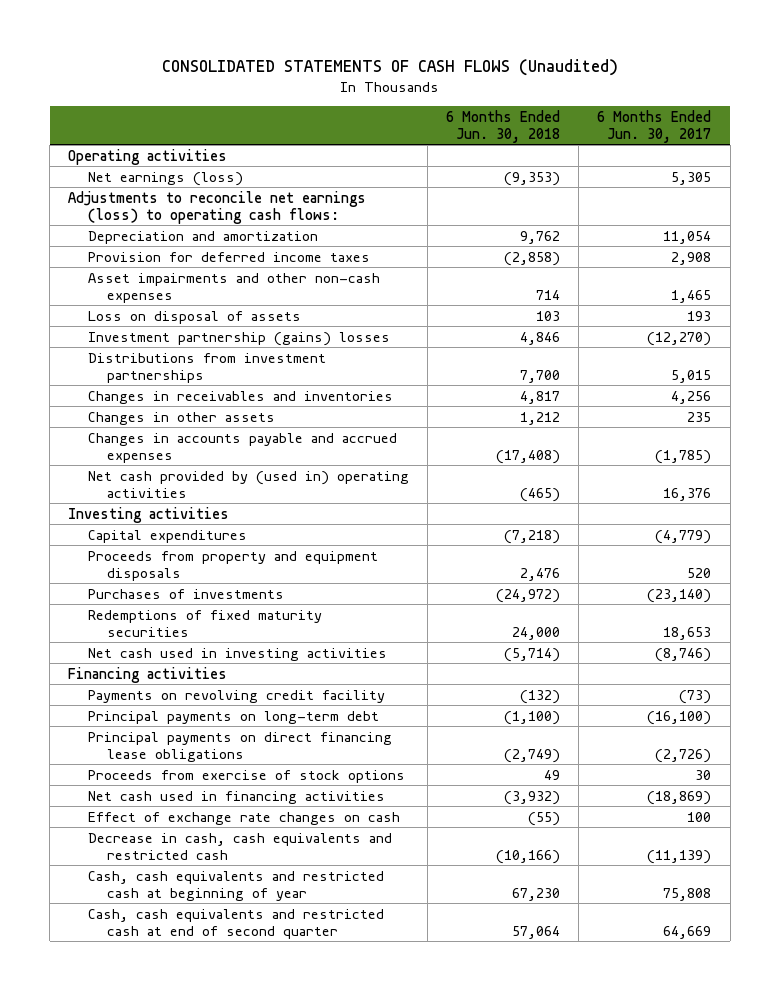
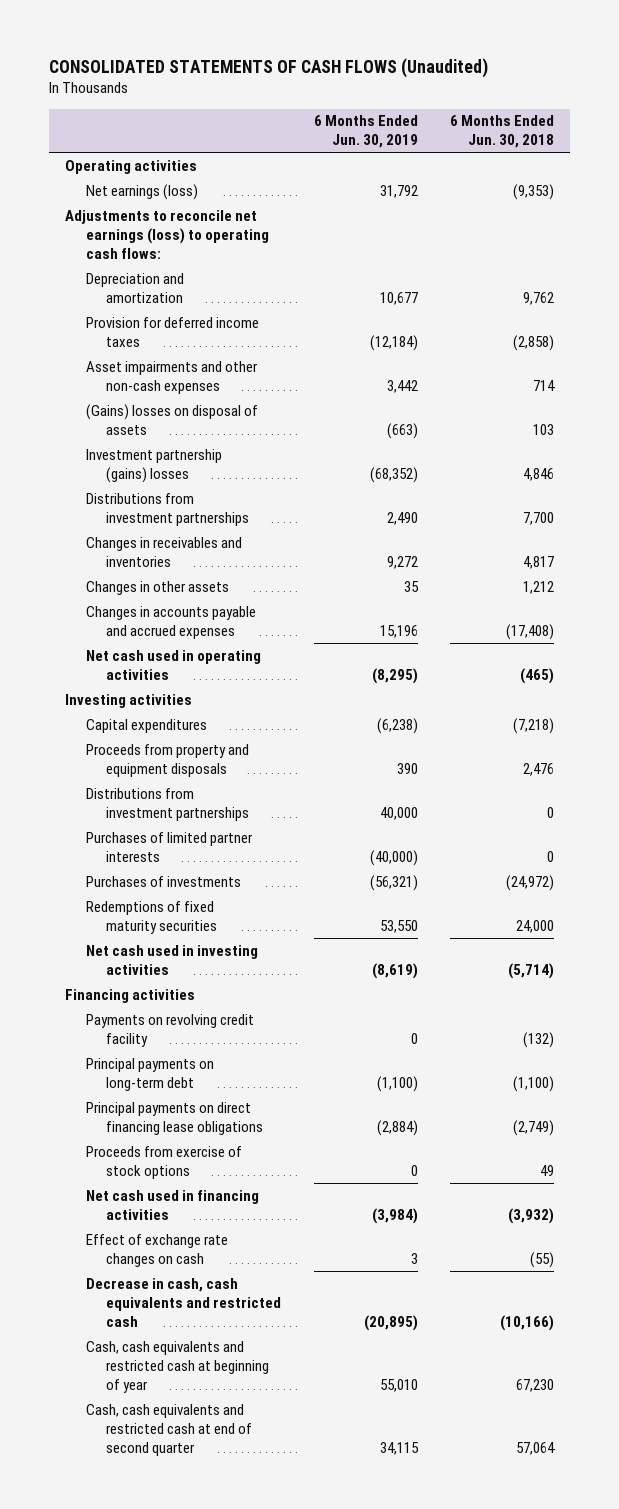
- | 6 Months Ended Jun. 30, 2018 | 6 Months Ended Jun. 30, 2017
+ | 6 Months Ended Jun. 30, 2019 | 6 Months Ended Jun. 30, 2018
- Loss on disposal of assets | 103 | 193
+ (Gains) losses on disposal of assets | (663) | 103
- Net cash provided by (used in) operating activities | (465) | 16,376
+ Net cash used in operating activities | (8,295) | (465)
+ Distributions from investment partnerships | 40,000 | 0
+ Purchases of limited partner interests | (40,000) | 0

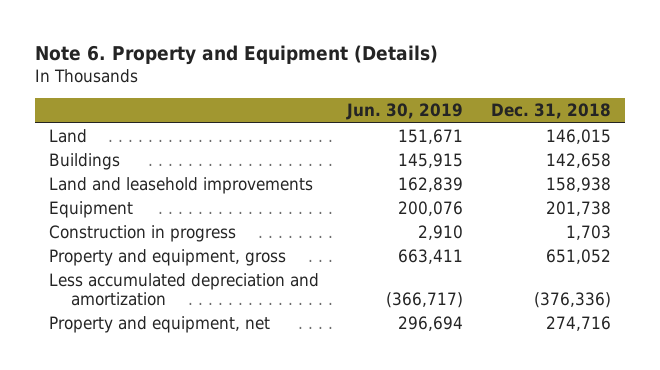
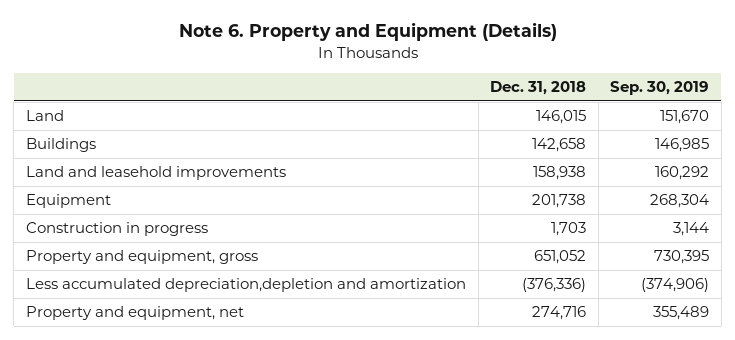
- | Jun. 30, 2019 | Dec. 31, 2018
+ | Dec. 31, 2018 | Sep. 30, 2019
- Less accumulated depreciation and amortization | (366,717) | (376,336)
+ Less accumulated depreciation,depletion and amortization | (376,336) | (374,906)

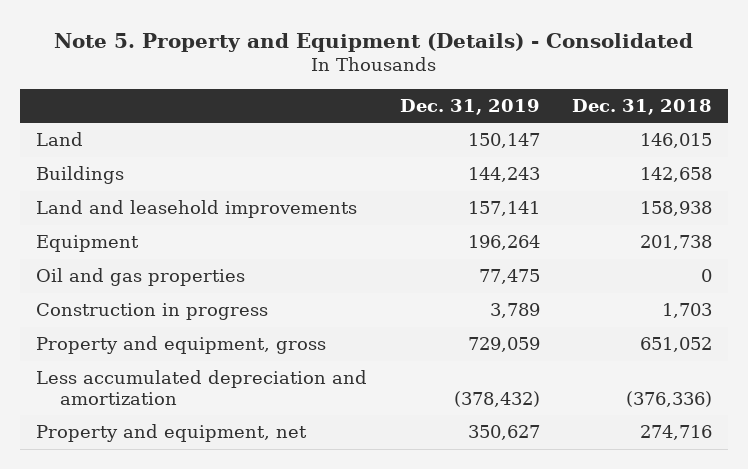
- Note 6. Property and Equipment (Details)
+ Note 5. Property and Equipment (Details) - Consolidated
- | Dec. 31, 2018 | Sep. 30, 2019
+ | Dec. 31, 2019 | Dec. 31, 2018
+ Oil and gas properties | 77,475 | 0
- Less accumulated depreciation,depletion and amortization | (376,336) | (374,906)
+ Less accumulated depreciation and amortization | (378,432) | (376,336)

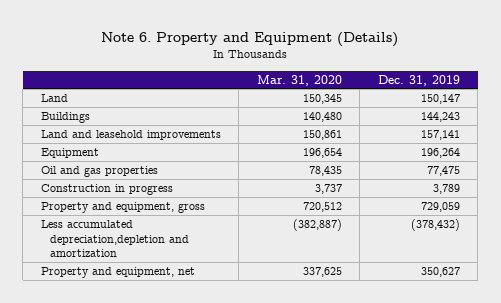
- Note 5. Property and Equipment (Details) - Consolidated
+ Note 6. Property and Equipment (Details)
- | Dec. 31, 2019 | Dec. 31, 2018
+ | Mar. 31, 2020 | Dec. 31, 2019
- Less accumulated depreciation and amortization | (378,432) | (376,336)
+ Less accumulated depreciation,depletion and amortization | (382,887) | (378,432)

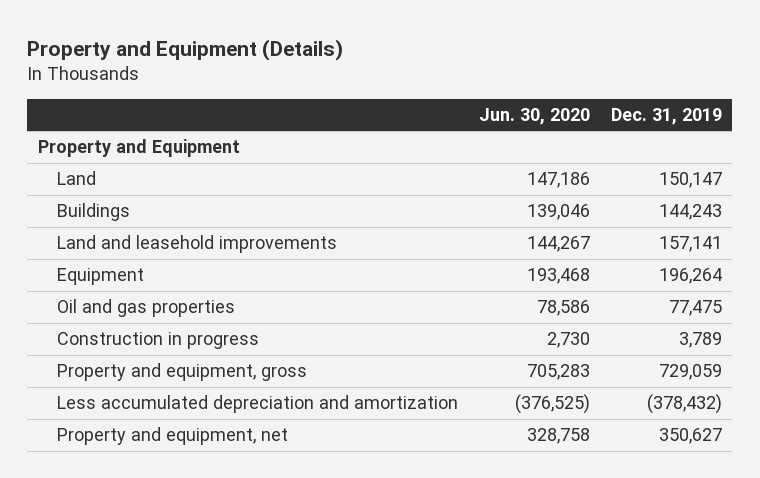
- Note 6. Property and Equipment (Details)
+ Property and Equipment (Details)
- | Mar. 31, 2020 | Dec. 31, 2019
+ | Jun. 30, 2020 | Dec. 31, 2019
+ Property and Equipment
- Less accumulated depreciation,depletion and amortization | (382,887) | (378,432)
+ Less accumulated depreciation and amortization | (376,525) | (378,432)

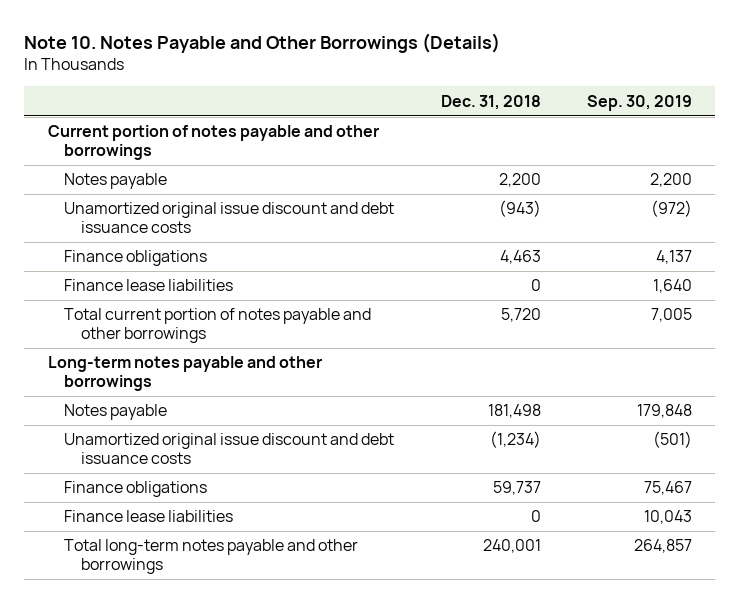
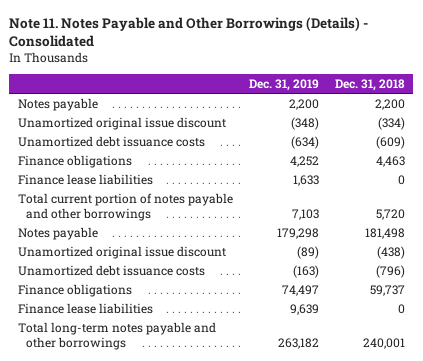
- Note 10. Notes Payable and Other Borrowings (Details)
+ Note 11. Notes Payable and Other Borrowings (Details) - Consolidated
- | Dec. 31, 2018 | Sep. 30, 2019
+ | Dec. 31, 2019 | Dec. 31, 2018
- Current portion of notes payable and other borrowings
- Unamortized original issue discount and debt issuance costs | (943) | (972)
+ Unamortized original issue discount | (348) | (334)
+ Unamortized debt issuance costs | (634) | (609)
- Long-term notes payable and other borrowings
- Unamortized original issue discount and debt issuance costs | (1,234) | (501)
+ Unamortized original issue discount | (89) | (438)
+ Unamortized debt issuance costs | (163) | (796)

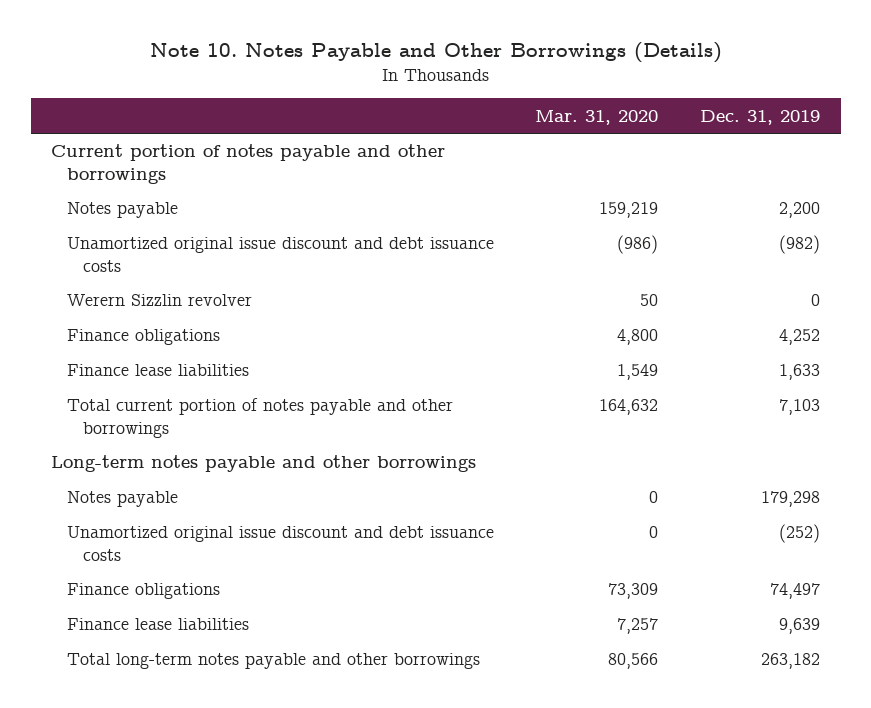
- Note 11. Notes Payable and Other Borrowings (Details) - Consolidated
+ Note 10. Notes Payable and Other Borrowings (Details)
- | Dec. 31, 2019 | Dec. 31, 2018
+ | Mar. 31, 2020 | Dec. 31, 2019
+ Current portion of notes payable and other borrowings
- Unamortized original issue discount | (348) | (334)
- Unamortized debt issuance costs | (634) | (609)
+ Unamortized original issue discount and debt issuance costs | (986) | (982)
+ Werern Sizzlin revolver | 50 | 0
+ Long-term notes payable and other borrowings
- Unamortized original issue discount | (89) | (438)
- Unamortized debt issuance costs | (163) | (796)
+ Unamortized original issue discount and debt issuance costs | 0 | (252)

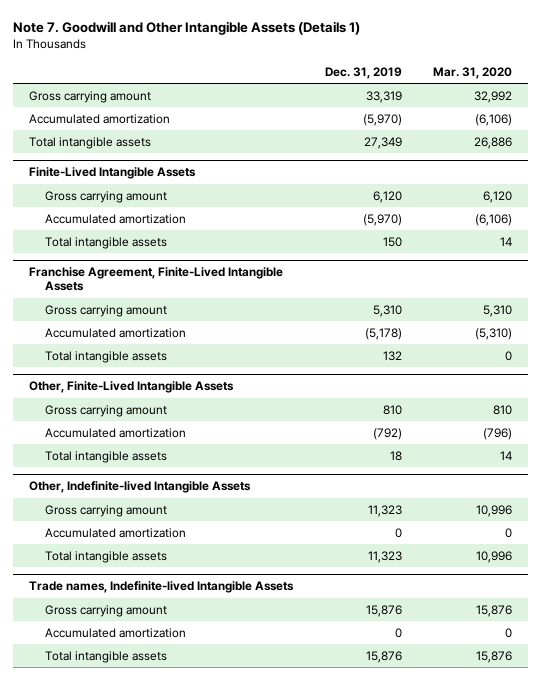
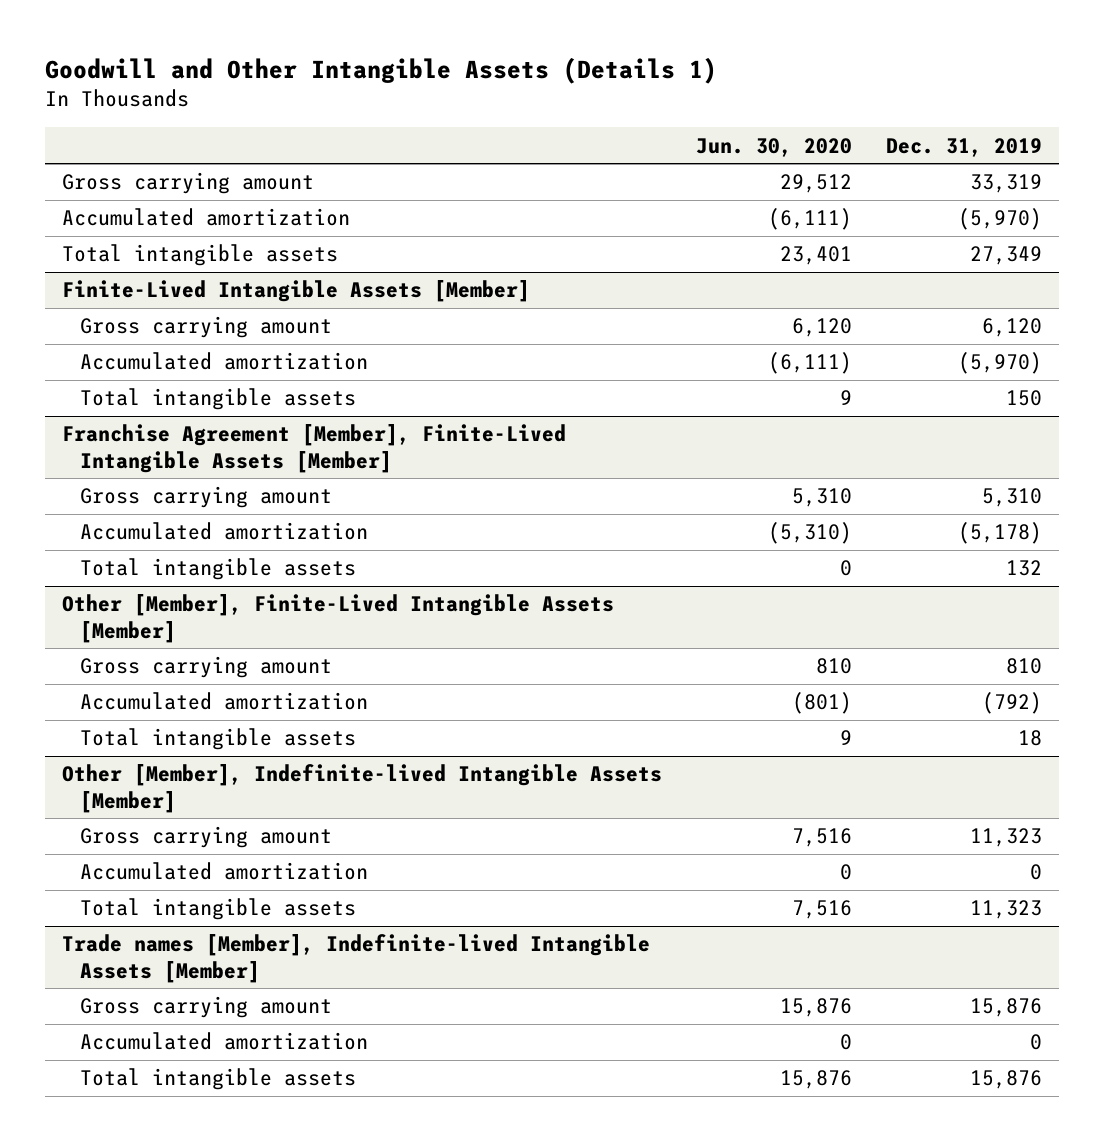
- Note 7. Goodwill and Other Intangible Assets (Details 1)
+ Goodwill and Other Intangible Assets (Details 1)
- | Dec. 31, 2019 | Mar. 31, 2020
+ | Jun. 30, 2020 | Dec. 31, 2019
- Finite-Lived Intangible Assets
+ Finite-Lived Intangible Assets [Member]
- Franchise Agreement, Finite-Lived Intangible Assets
+ Franchise Agreement [Member], Finite-Lived Intangible Assets [Member]
- Other, Finite-Lived Intangible Assets
+ Other [Member], Finite-Lived Intangible Assets [Member]
- Other, Indefinite-lived Intangible Assets
+ Other [Member], Indefinite-lived Intangible Assets [Member]
- Trade names, Indefinite-lived Intangible Assets
+ Trade names [Member], Indefinite-lived Intangible Assets [Member]

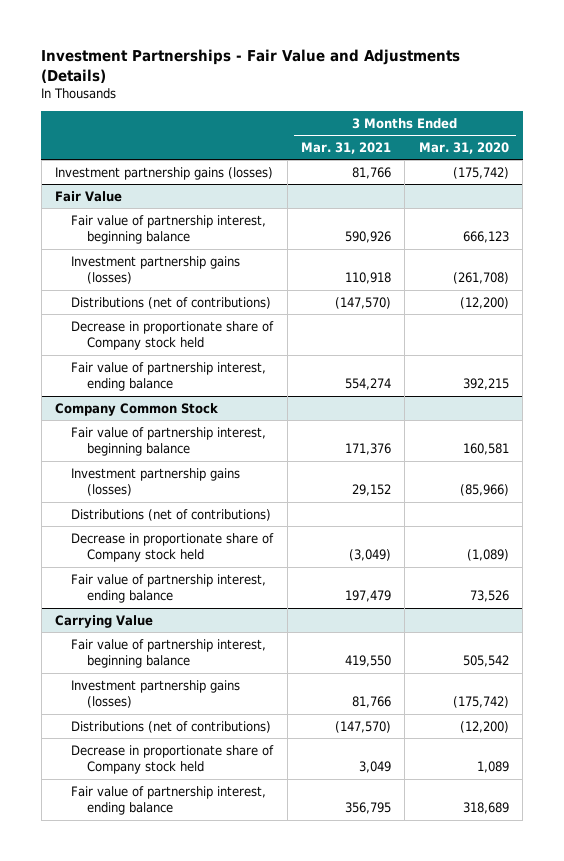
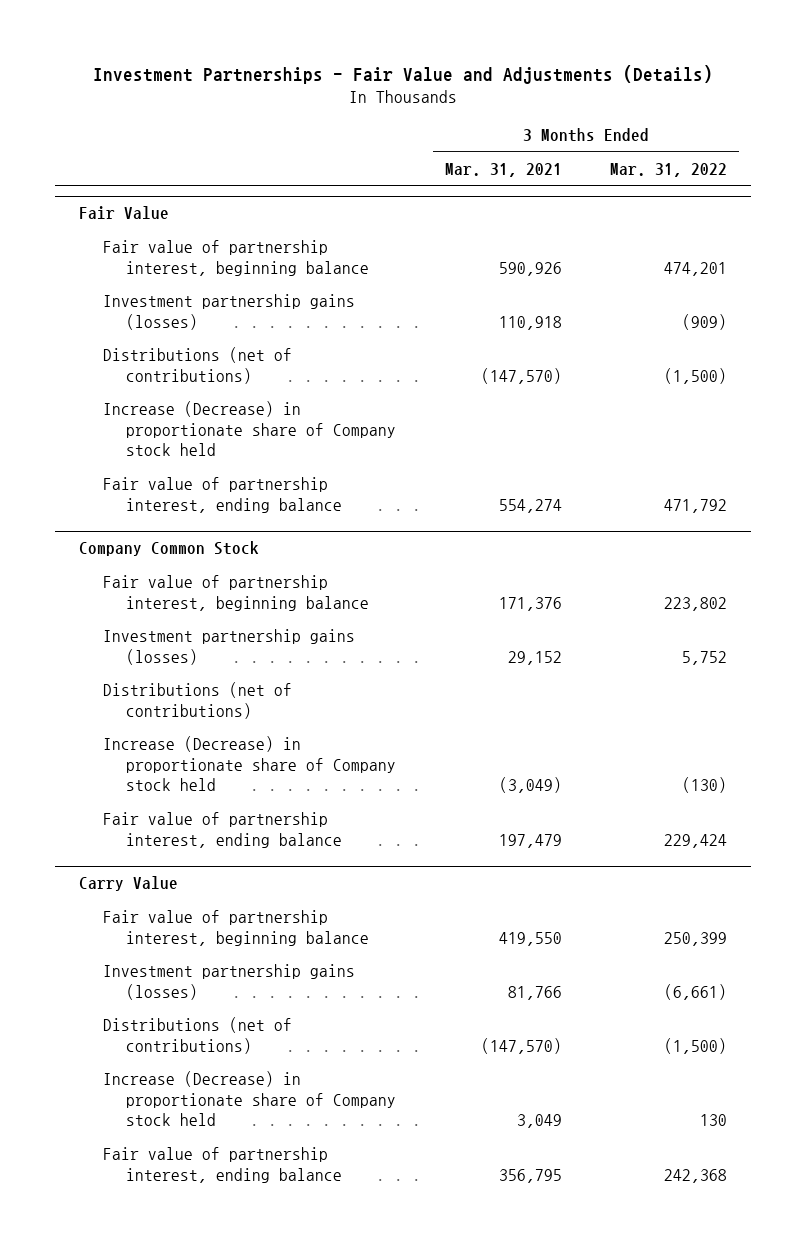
- | 3 Months Ended Mar. 31, 2021 | 3 Months Ended Mar. 31, 2020
+ | 3 Months Ended Mar. 31, 2021 | 3 Months Ended Mar. 31, 2022
- Investment partnership gains (losses) | 81,766 | (175,742)
@ Fair Value
- Decrease in proportionate share of Company stock held
+ Increase (Decrease) in proportionate share of Company stock held
@ Company Common Stock
- Decrease in proportionate share of Company stock held | (3,049) | (1,089)
+ Increase (Decrease) in proportionate share of Company stock held | (3,049) | (130)
- Carrying Value
+ Carry Value
- Decrease in proportionate share of Company stock held | 3,049 | 1,089
+ Increase (Decrease) in proportionate share of Company stock held | 3,049 | 130

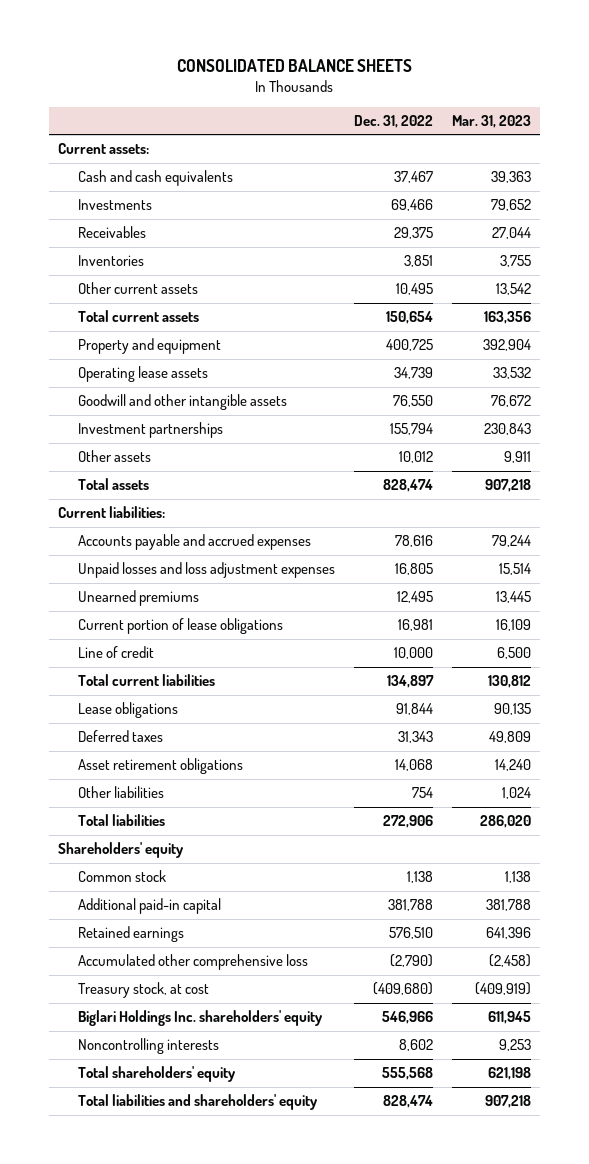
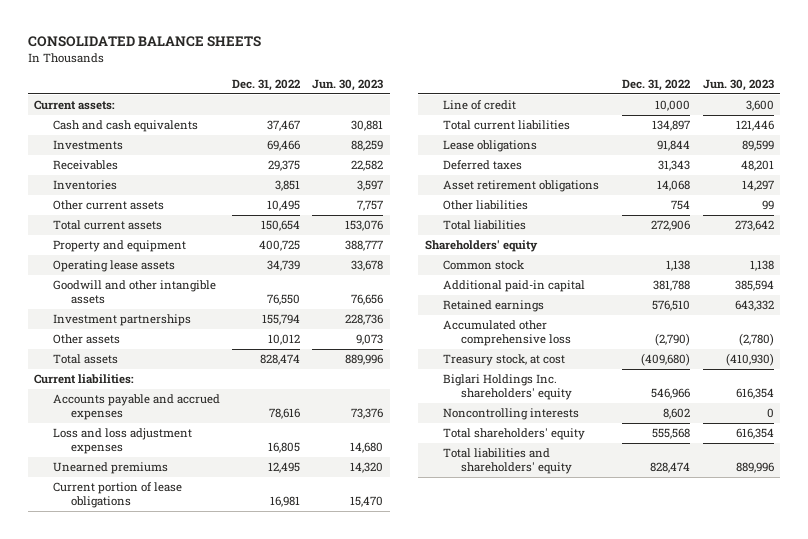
- | Dec. 31, 2022 | Mar. 31, 2023
+ | Dec. 31, 2022 | Jun. 30, 2023
- Unpaid losses and loss adjustment expenses | 16,805 | 15,514
+ Loss and loss adjustment expenses | 16,805 | 14,680

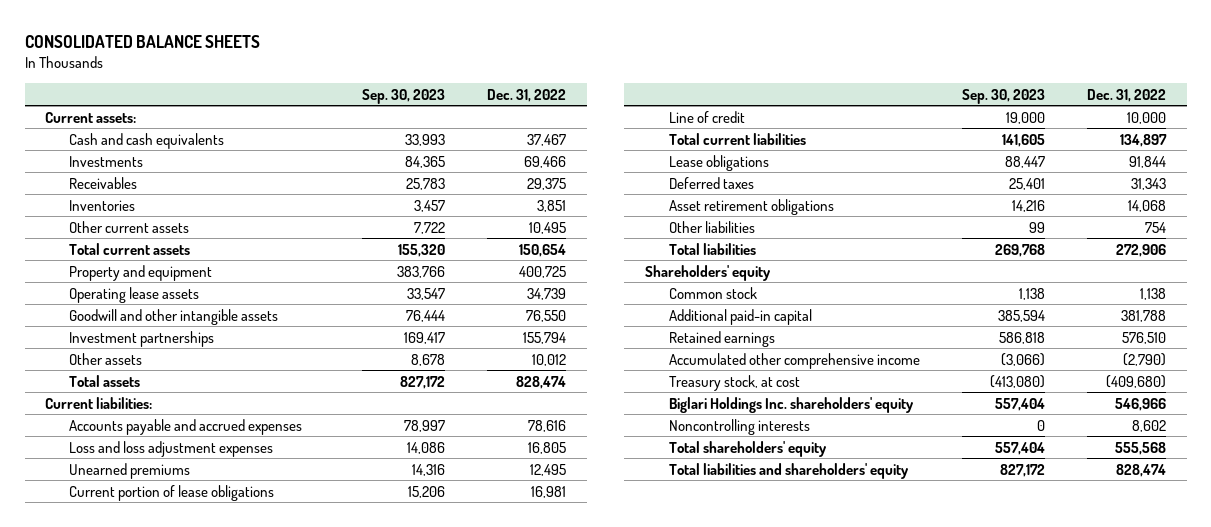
- | Dec. 31, 2022 | Jun. 30, 2023
+ | Sep. 30, 2023 | Dec. 31, 2022
- Accumulated other comprehensive loss | (2,790) | (2,780)
+ Accumulated other comprehensive income | (3,066) | (2,790)

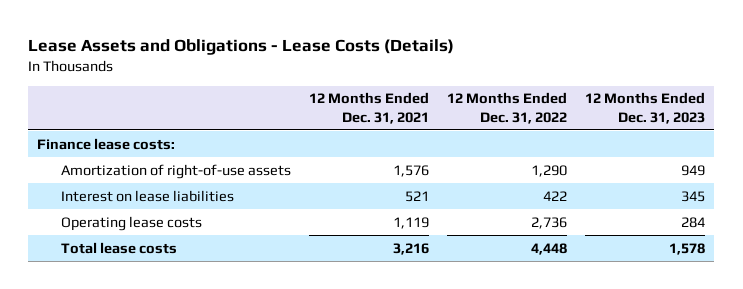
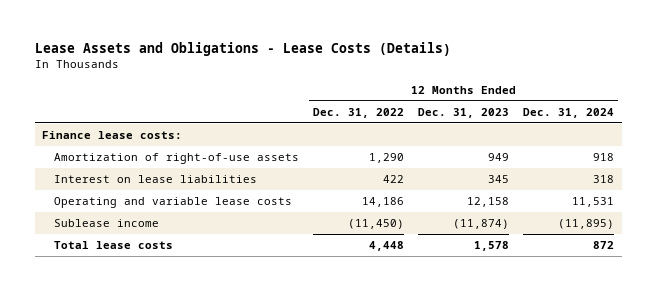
- | 12 Months Ended Dec. 31, 2021 | 12 Months Ended Dec. 31, 2022 | 12 Months Ended Dec. 31, 2023
+ | 12 Months Ended Dec. 31, 2022 | 12 Months Ended Dec. 31, 2023 | 12 Months Ended Dec. 31, 2024
- Operating lease costs | 1,119 | 2,736 | 284
+ Operating and variable lease costs | 14,186 | 12,158 | 11,531
+ Sublease income | (11,450) | (11,874) | (11,895)

